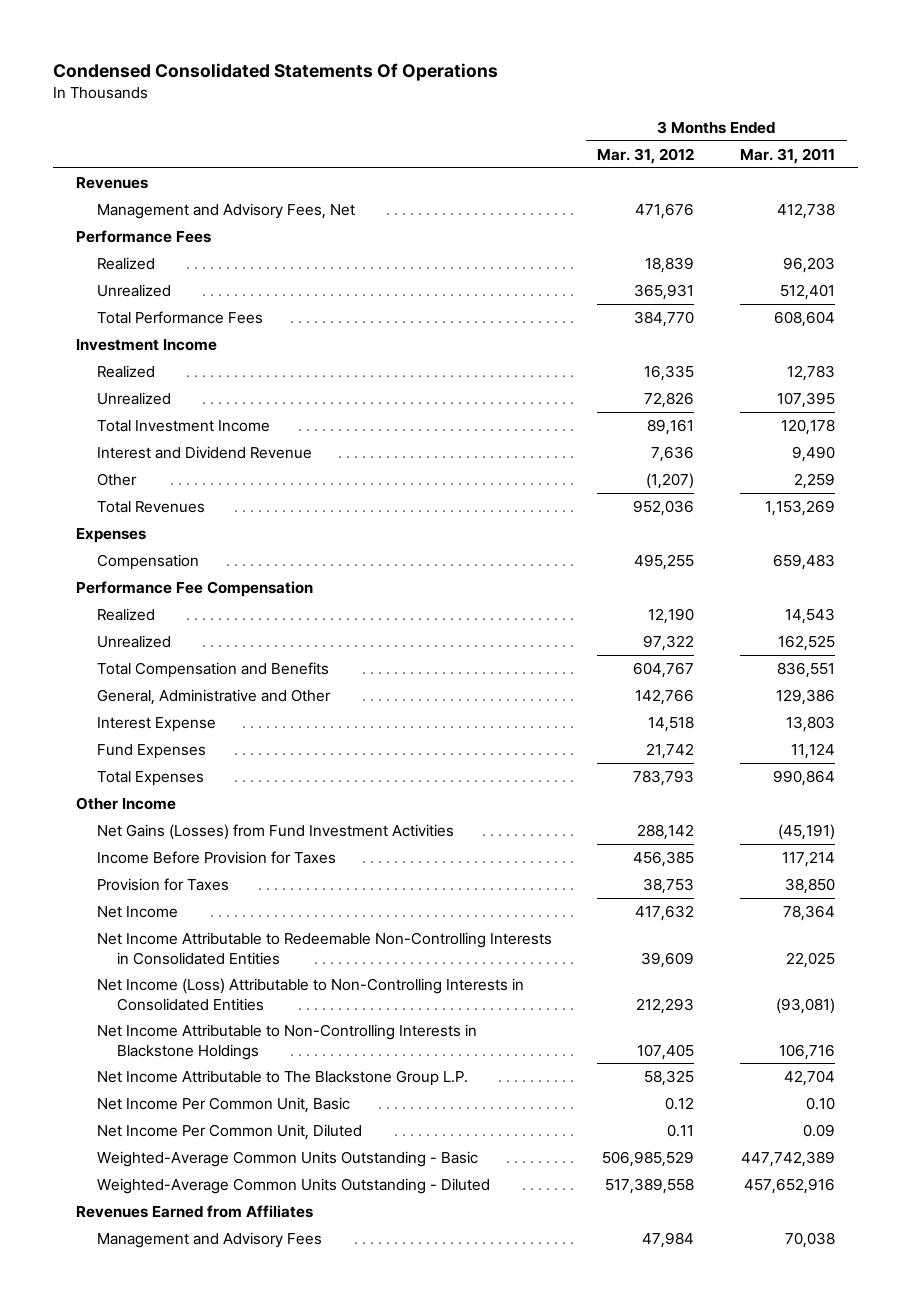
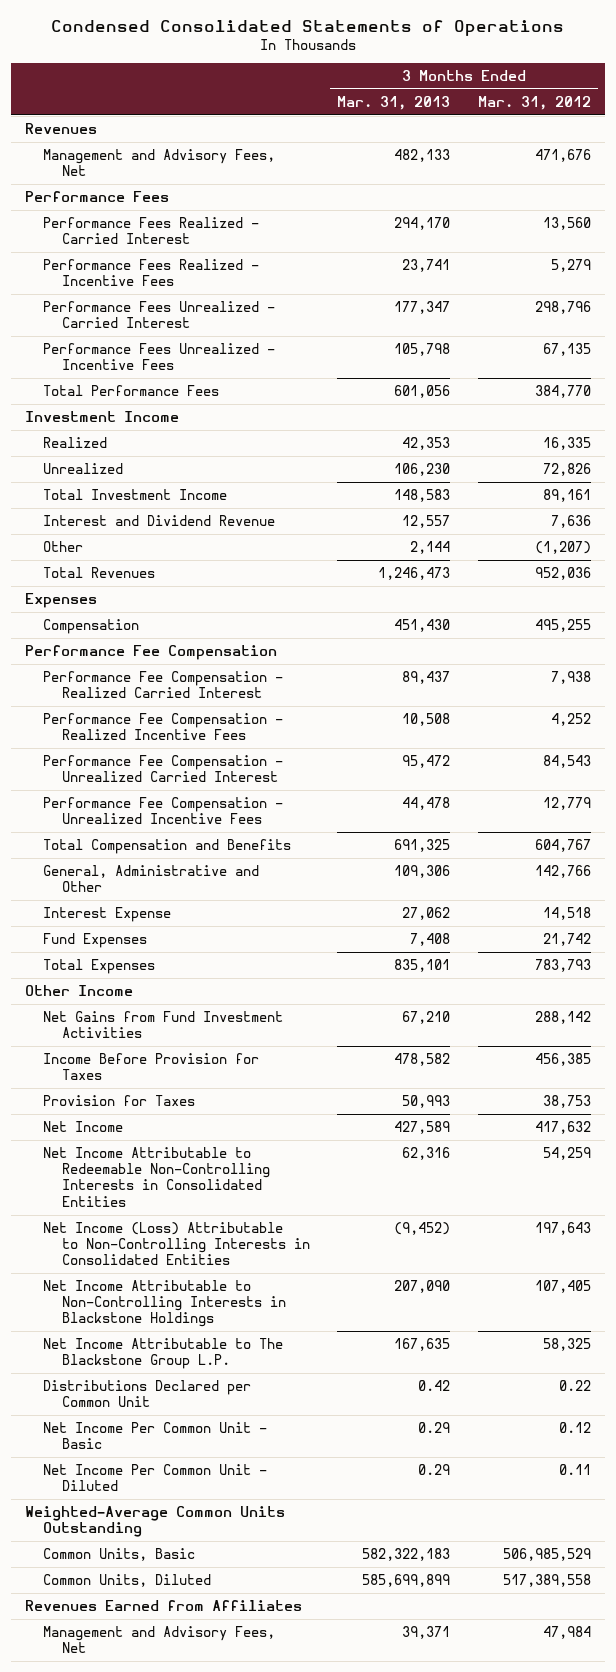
- Condensed Consolidated Statements Of Operations
+ Condensed Consolidated Statements of Operations
- | 3 Months Ended Mar. 31, 2012 | 3 Months Ended Mar. 31, 2011
+ | 3 Months Ended Mar. 31, 2013 | 3 Months Ended Mar. 31, 2012
- Realized | 18,839 | 96,203
- Unrealized | 365,931 | 512,401
+ Performance Fees Realized - Carried Interest | 294,170 | 13,560
+ Performance Fees Realized - Incentive Fees | 23,741 | 5,279
+ Performance Fees Unrealized - Carried Interest | 177,347 | 298,796
+ Performance Fees Unrealized - Incentive Fees | 105,798 | 67,135
- Realized | 12,190 | 14,543
- Unrealized | 97,322 | 162,525
+ Performance Fee Compensation - Realized Carried Interest | 89,437 | 7,938
+ Performance Fee Compensation - Realized Incentive Fees | 10,508 | 4,252
+ Performance Fee Compensation - Unrealized Carried Interest | 95,472 | 84,543
+ Performance Fee Compensation - Unrealized Incentive Fees | 44,478 | 12,779
- Net Gains (Losses) from Fund Investment Activities | 288,142 | (45,191)
+ Net Gains from Fund Investment Activities | 67,210 | 288,142
- Net Income Attributable to Redeemable Non-Controlling Interests in Consolidated Entities | 39,609 | 22,025
- Net Income (Loss) Attributable to Non-Controlling Interests in Consolidated Entities | 212,293 | (93,081)
+ Net Income Attributable to Redeemable Non-Controlling Interests in Consolidated Entities | 62,316 | 54,259
+ Net Income (Loss) Attributable to Non-Controlling Interests in Consolidated Entities | (9,452) | 197,643
- Net Income Per Common Unit, Basic | 0.12 | 0.10
- Net Income Per Common Unit, Diluted | 0.11 | 0.09
- Weighted-Average Common Units Outstanding - Basic | 506,985,529 | 447,742,389
- Weighted-Average Common Units Outstanding - Diluted | 517,389,558 | 457,652,916
+ Distributions Declared per Common Unit | 0.42 | 0.22
+ Net Income Per Common Unit - Basic | 0.29 | 0.12
+ Net Income Per Common Unit - Diluted | 0.29 | 0.11
+ Weighted-Average Common Units Outstanding
+ Common Units, Basic | 582,322,183 | 506,985,529
+ Common Units, Diluted | 585,699,899 | 517,389,558
- Management and Advisory Fees | 47,984 | 70,038
+ Management and Advisory Fees, Net | 39,371 | 47,984

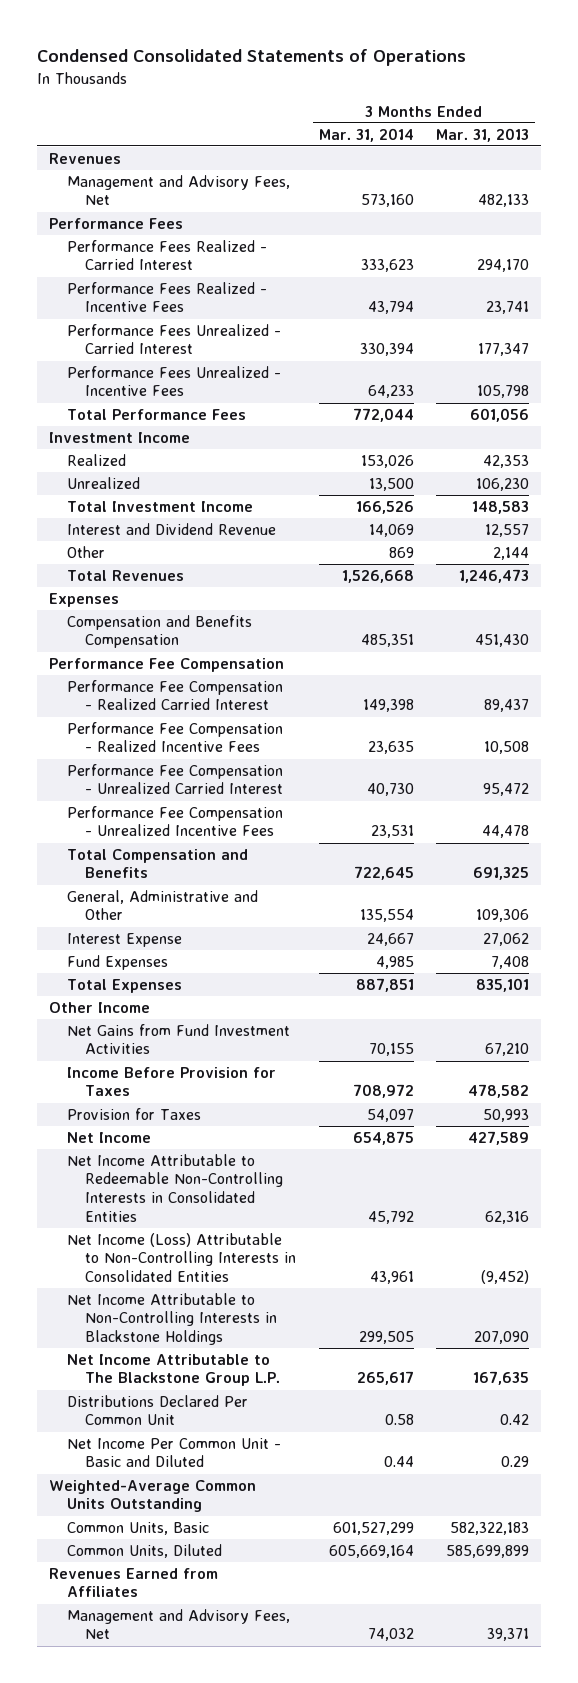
- | 3 Months Ended Mar. 31, 2013 | 3 Months Ended Mar. 31, 2012
+ | 3 Months Ended Mar. 31, 2014 | 3 Months Ended Mar. 31, 2013
- Compensation | 451,430 | 495,255
+ Compensation and Benefits Compensation | 485,351 | 451,430
- Distributions Declared per Common Unit | 0.42 | 0.22
- Net Income Per Common Unit - Basic | 0.29 | 0.12
- Net Income Per Common Unit - Diluted | 0.29 | 0.11
+ Distributions Declared Per Common Unit | 0.58 | 0.42
+ Net Income Per Common Unit - Basic and Diluted | 0.44 | 0.29

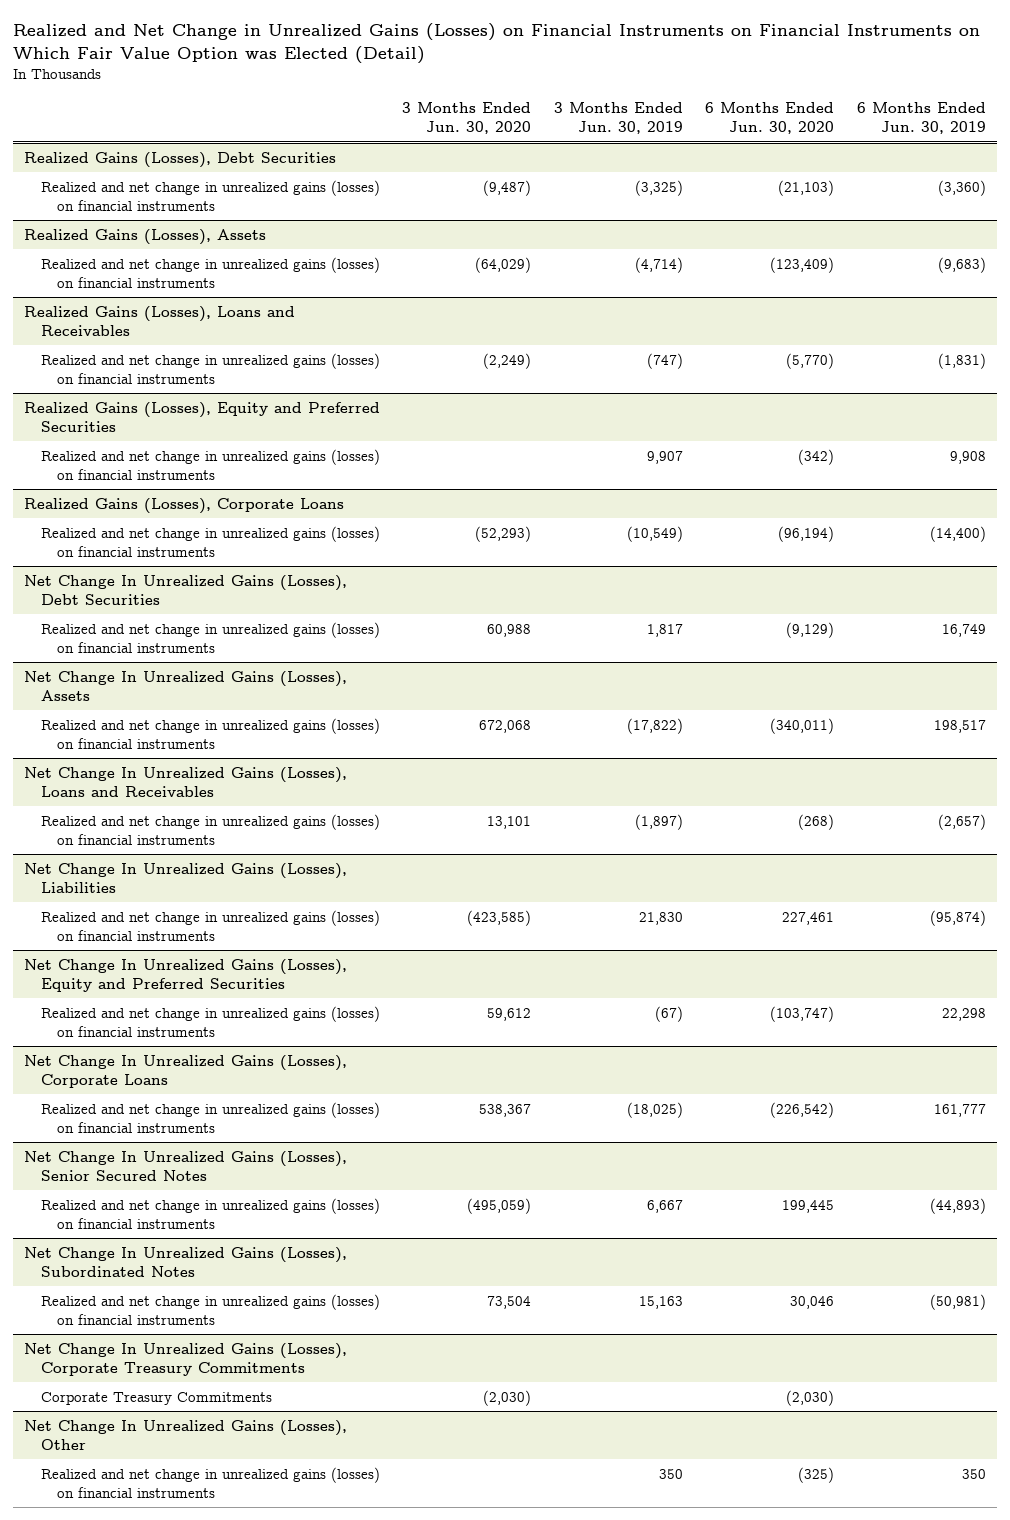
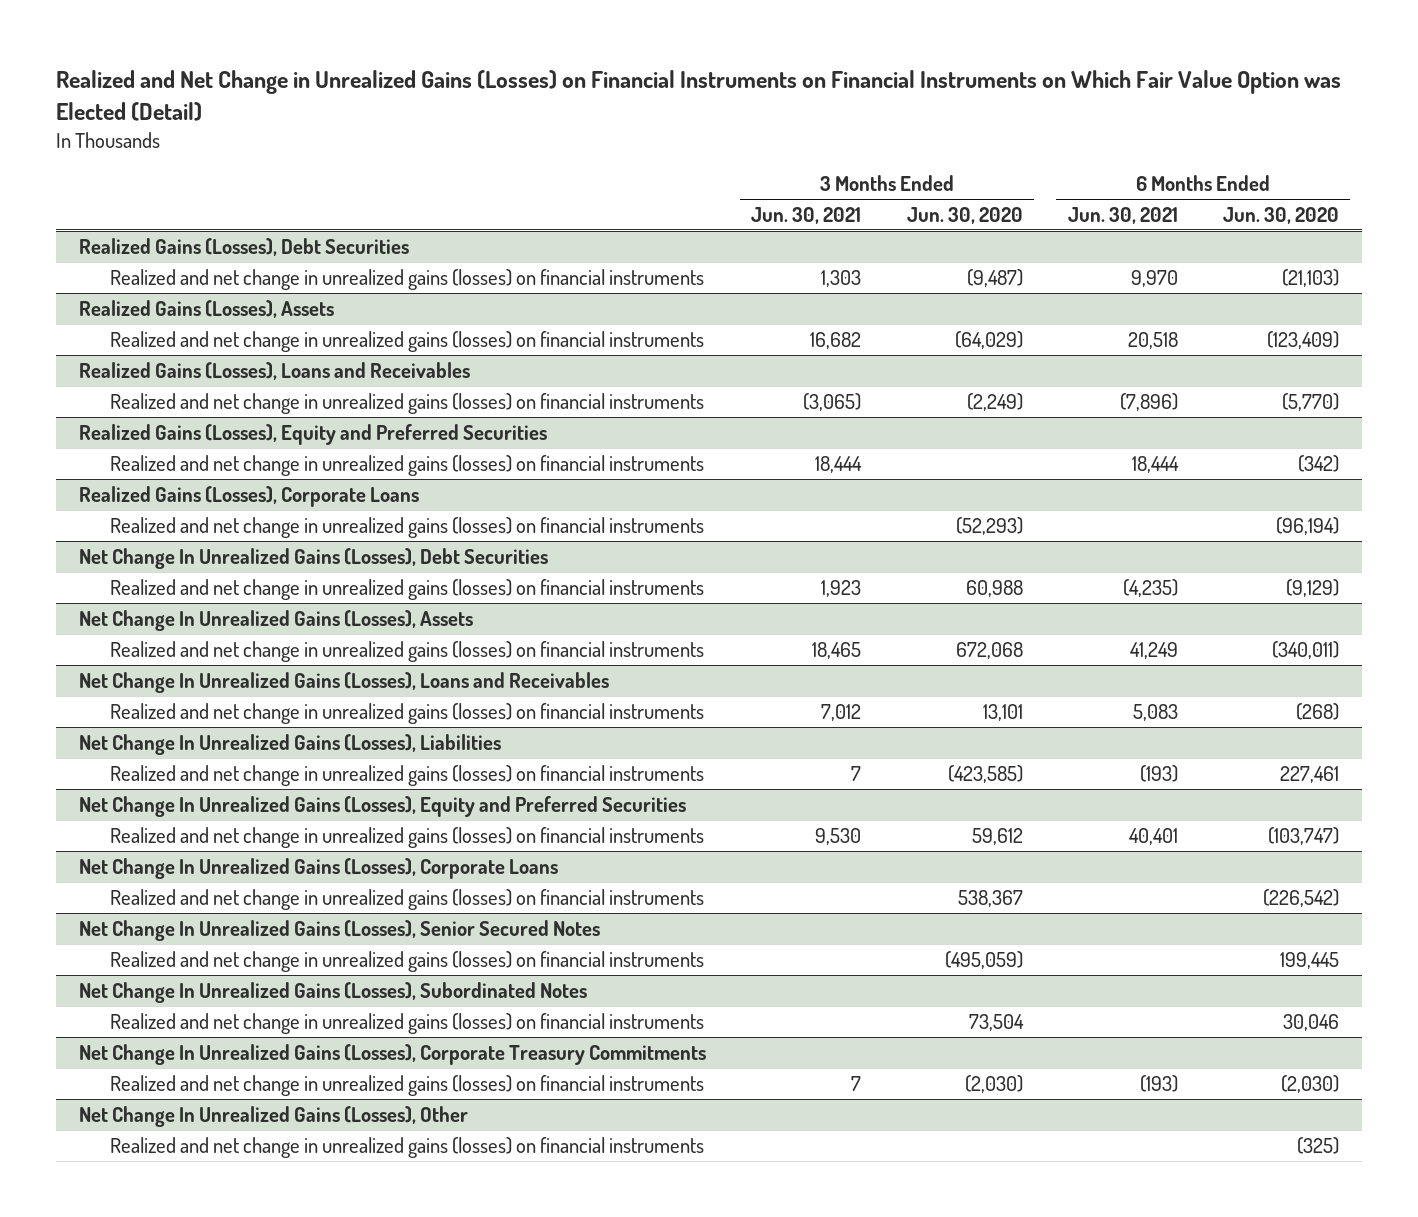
- | 3 Months Ended Jun. 30, 2020 | 3 Months Ended Jun. 30, 2019 | 6 Months Ended Jun. 30, 2020 | 6 Months Ended Jun. 30, 2019
+ | 3 Months Ended Jun. 30, 2021 | 3 Months Ended Jun. 30, 2020 | 6 Months Ended Jun. 30, 2021 | 6 Months Ended Jun. 30, 2020
@ Net Change In Unrealized Gains (Losses), Corporate Treasury Commitments
- Corporate Treasury Commitments | (2,030) | | (2,030) |
+ Realized and net change in unrealized gains (losses) on financial instruments | 7 | (2,030) | (193) | (2,030)

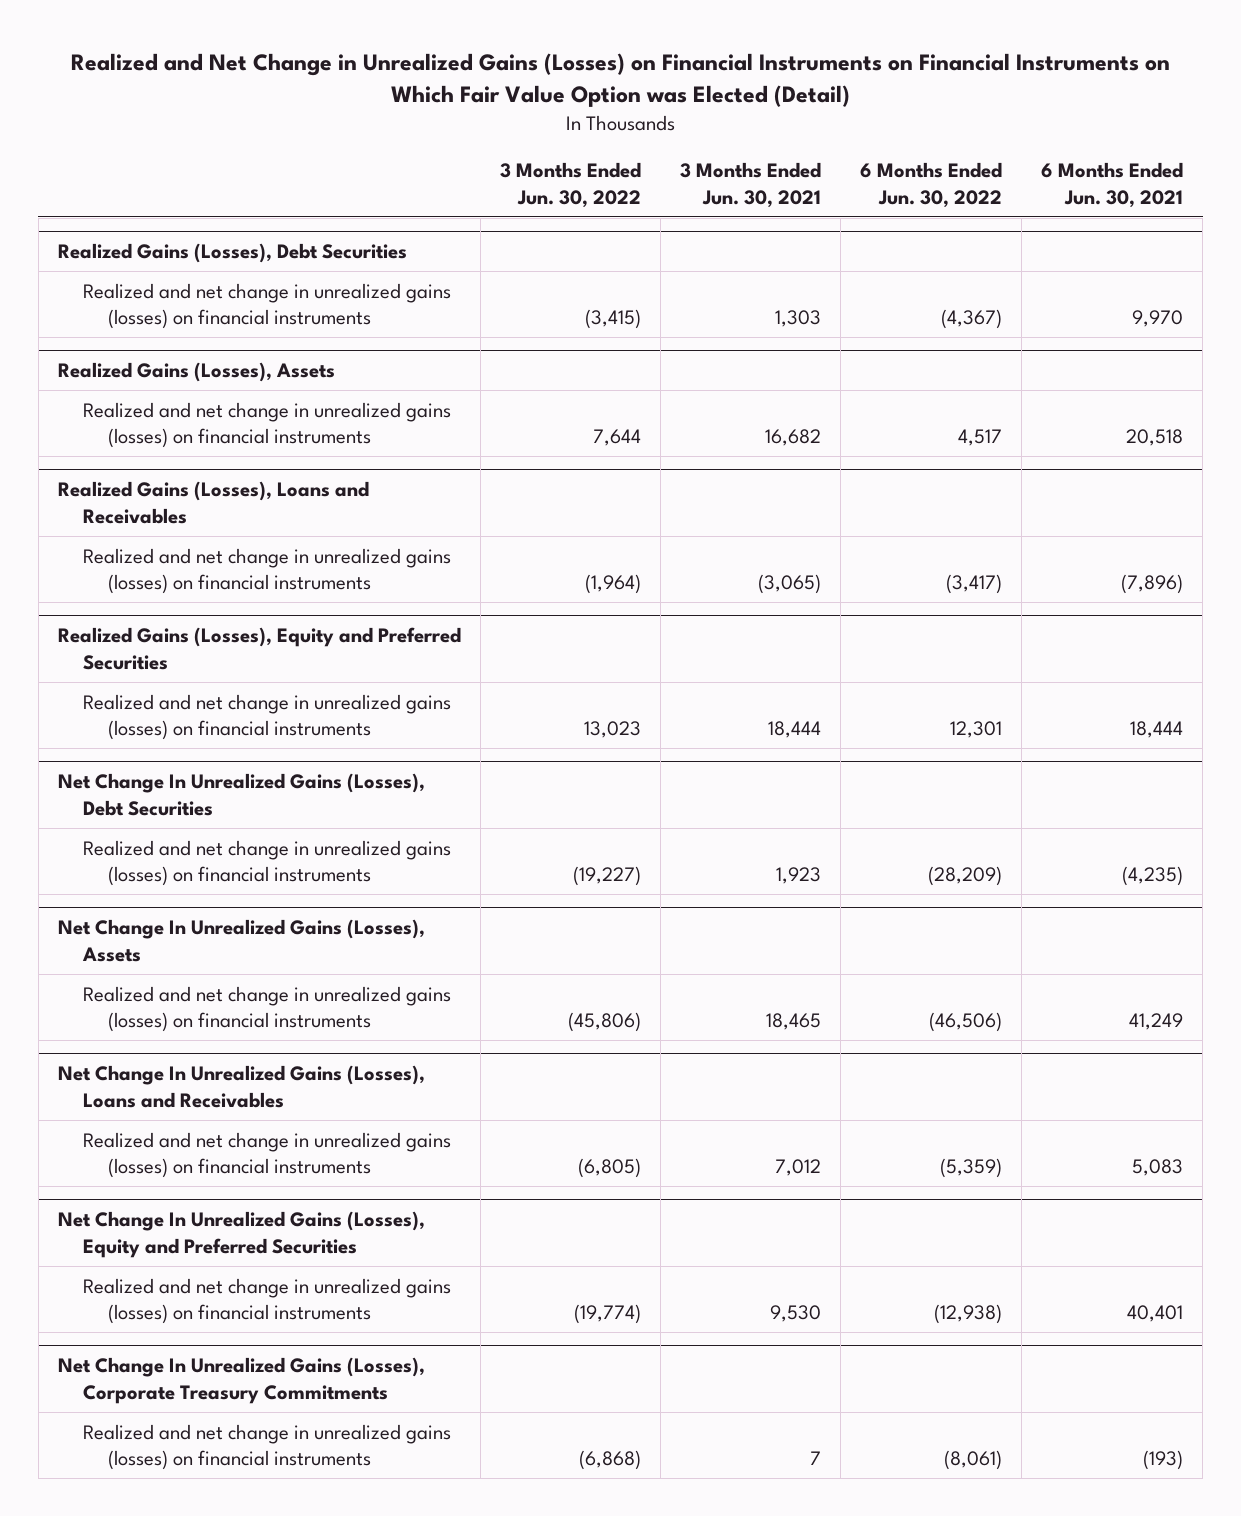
- | 3 Months Ended Jun. 30, 2021 | 3 Months Ended Jun. 30, 2020 | 6 Months Ended Jun. 30, 2021 | 6 Months Ended Jun. 30, 2020
+ | 3 Months Ended Jun. 30, 2022 | 3 Months Ended Jun. 30, 2021 | 6 Months Ended Jun. 30, 2022 | 6 Months Ended Jun. 30, 2021
- Realized Gains (Losses), Corporate Loans
- Realized and net change in unrealized gains (losses) on financial instruments | | (52,293) | | (96,194)
- Net Change In Unrealized Gains (Losses), Liabilities
- Realized and net change in unrealized gains (losses) on financial instruments | 7 | (423,585) | (193) | 227,461
- Net Change In Unrealized Gains (Losses), Corporate Loans
- Realized and net change in unrealized gains (losses) on financial instruments | | 538,367 | | (226,542)
- Net Change In Unrealized Gains (Losses), Senior Secured Notes
- Realized and net change in unrealized gains (losses) on financial instruments | | (495,059) | | 199,445
- Net Change In Unrealized Gains (Losses), Subordinated Notes
- Realized and net change in unrealized gains (losses) on financial instruments | | 73,504 | | 30,046
- Net Change In Unrealized Gains (Losses), Other
- Realized and net change in unrealized gains (losses) on financial instruments | | | | (325)

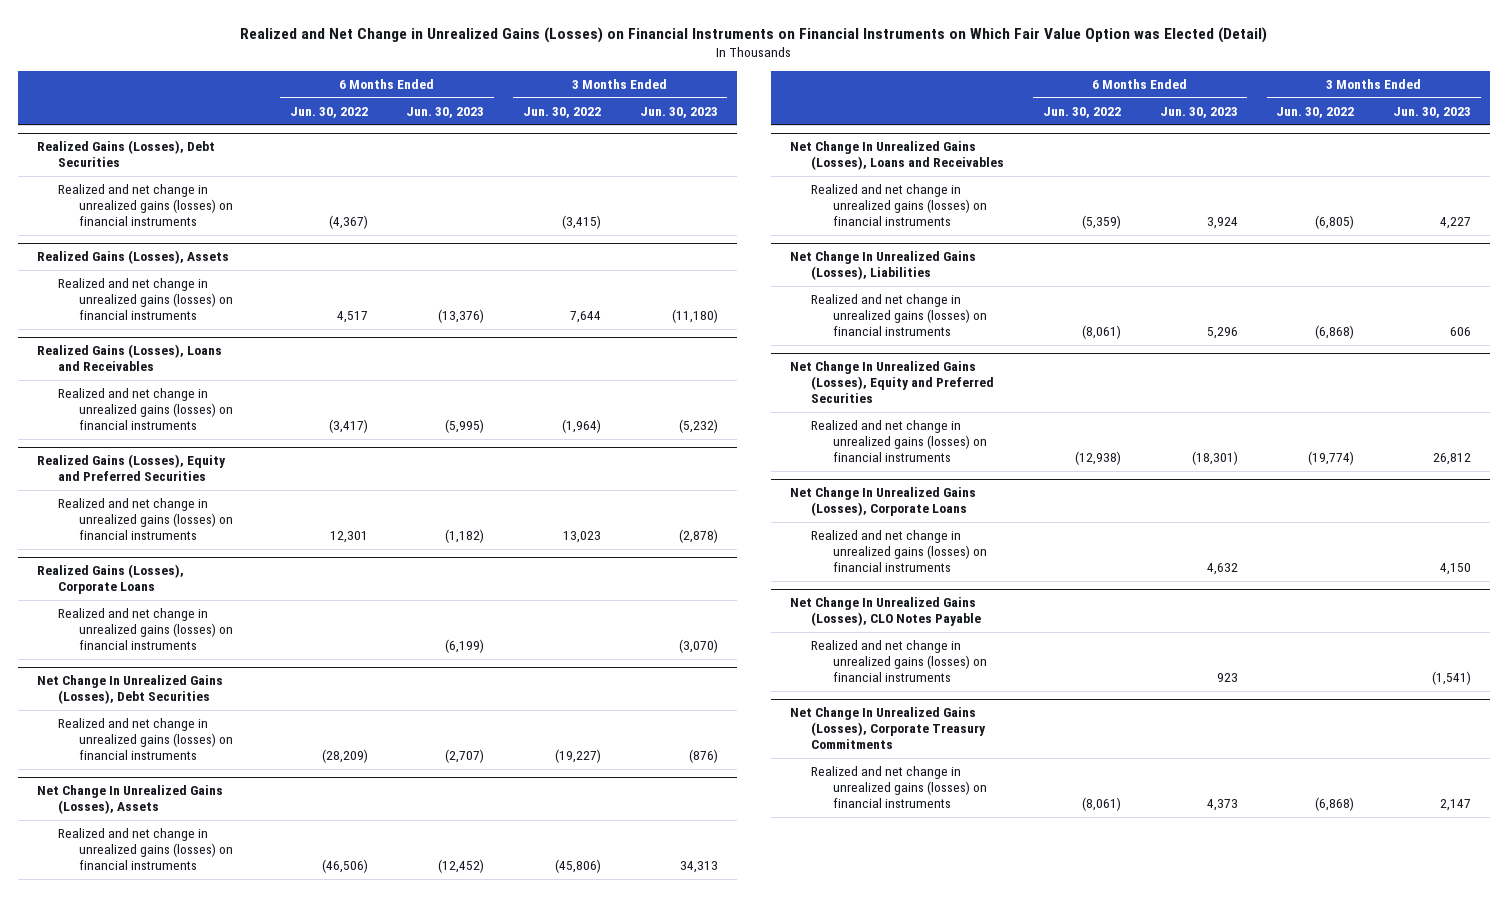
- | 3 Months Ended Jun. 30, 2022 | 3 Months Ended Jun. 30, 2021 | 6 Months Ended Jun. 30, 2022 | 6 Months Ended Jun. 30, 2021
+ | 6 Months Ended Jun. 30, 2022 | 6 Months Ended Jun. 30, 2023 | 3 Months Ended Jun. 30, 2022 | 3 Months Ended Jun. 30, 2023
+ Realized Gains (Losses), Corporate Loans
+ Realized and net change in unrealized gains (losses) on financial instruments | | (6,199) | | (3,070)
+ Net Change In Unrealized Gains (Losses), Liabilities
+ Realized and net change in unrealized gains (losses) on financial instruments | (8,061) | 5,296 | (6,868) | 606
+ Net Change In Unrealized Gains (Losses), Corporate Loans
+ Realized and net change in unrealized gains (losses) on financial instruments | | 4,632 | | 4,150
+ Net Change In Unrealized Gains (Losses), CLO Notes Payable
+ Realized and net change in unrealized gains (losses) on financial instruments | | 923 | | (1,541)

